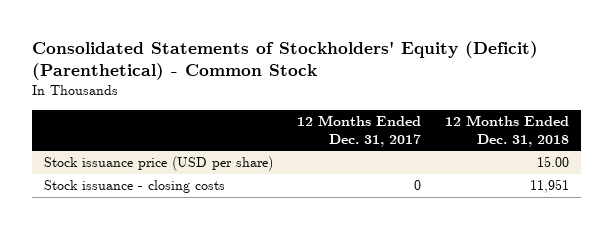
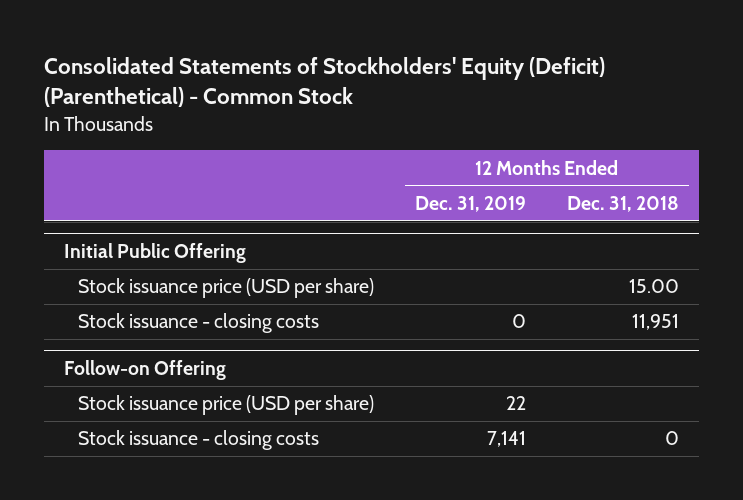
- | 12 Months Ended Dec. 31, 2017 | 12 Months Ended Dec. 31, 2018
+ | 12 Months Ended Dec. 31, 2019 | 12 Months Ended Dec. 31, 2018
+ Initial Public Offering
+ Follow-on Offering
+ Stock issuance price (USD per share) | 22 |
+ Stock issuance - closing costs | 7,141 | 0

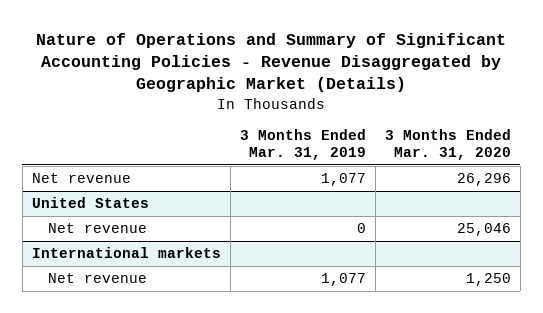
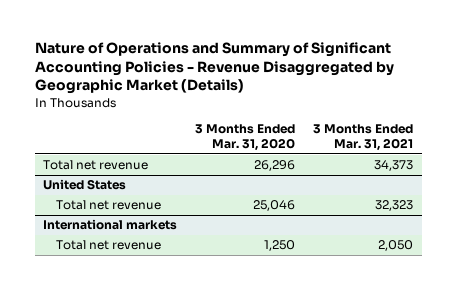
- | 3 Months Ended Mar. 31, 2019 | 3 Months Ended Mar. 31, 2020
+ | 3 Months Ended Mar. 31, 2020 | 3 Months Ended Mar. 31, 2021
- Net revenue | 1,077 | 26,296
+ Total net revenue | 26,296 | 34,373
@ United States
- Net revenue | 0 | 25,046
+ Total net revenue | 25,046 | 32,323
@ International markets
- Net revenue | 1,077 | 1,250
+ Total net revenue | 1,250 | 2,050

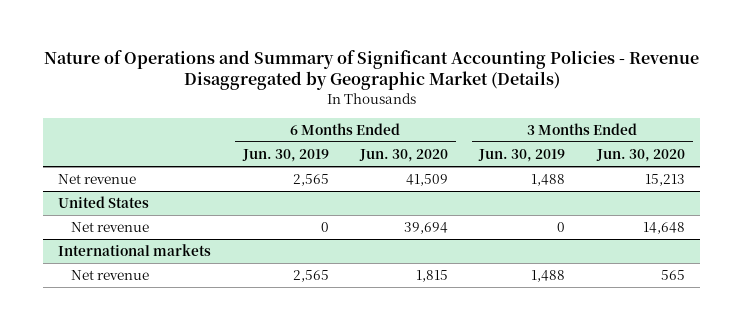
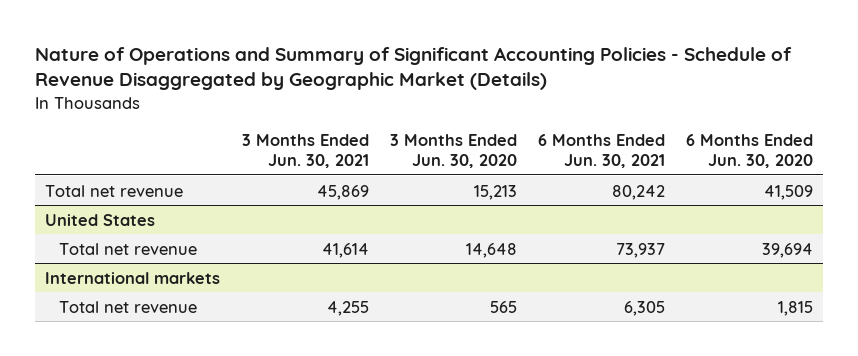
- Nature of Operations and Summary of Significant Accounting Policies - Revenue Disaggregated by Geographic Market (Details)
+ Nature of Operations and Summary of Significant Accounting Policies - Schedule of Revenue Disaggregated by Geographic Market (Details)
- | 6 Months Ended Jun. 30, 2019 | 6 Months Ended Jun. 30, 2020 | 3 Months Ended Jun. 30, 2019 | 3 Months Ended Jun. 30, 2020
+ | 3 Months Ended Jun. 30, 2021 | 3 Months Ended Jun. 30, 2020 | 6 Months Ended Jun. 30, 2021 | 6 Months Ended Jun. 30, 2020
- Net revenue | 2,565 | 41,509 | 1,488 | 15,213
+ Total net revenue | 45,869 | 15,213 | 80,242 | 41,509
@ United States
- Net revenue | 0 | 39,694 | 0 | 14,648
+ Total net revenue | 41,614 | 14,648 | 73,937 | 39,694
@ International markets
- Net revenue | 2,565 | 1,815 | 1,488 | 565
+ Total net revenue | 4,255 | 565 | 6,305 | 1,815

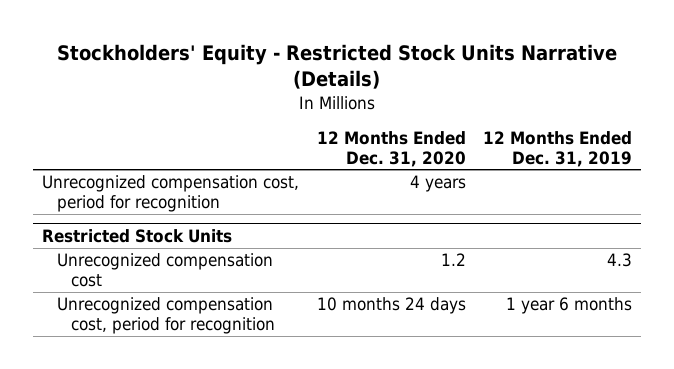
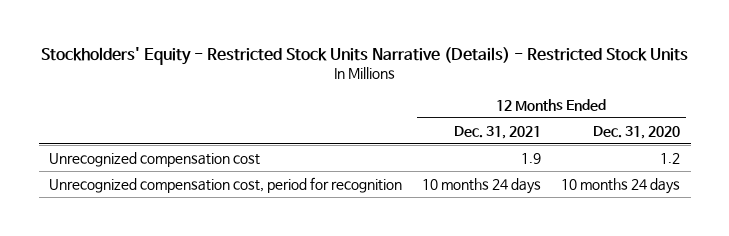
- Stockholders' Equity - Restricted Stock Units Narrative (Details)
+ Stockholders' Equity - Restricted Stock Units Narrative (Details) - Restricted Stock Units
- | 12 Months Ended Dec. 31, 2020 | 12 Months Ended Dec. 31, 2019
+ | 12 Months Ended Dec. 31, 2021 | 12 Months Ended Dec. 31, 2020
- Unrecognized compensation cost, period for recognition | 4 years |
- Restricted Stock Units

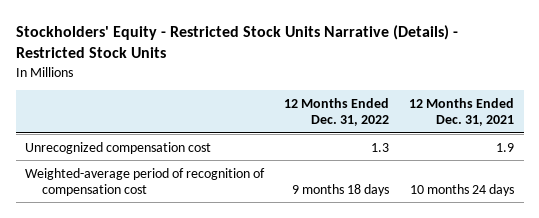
- | 12 Months Ended Dec. 31, 2021 | 12 Months Ended Dec. 31, 2020
+ | 12 Months Ended Dec. 31, 2022 | 12 Months Ended Dec. 31, 2021
- Unrecognized compensation cost, period for recognition | 10 months 24 days | 10 months 24 days
+ Weighted-average period of recognition of compensation cost | 9 months 18 days | 10 months 24 days

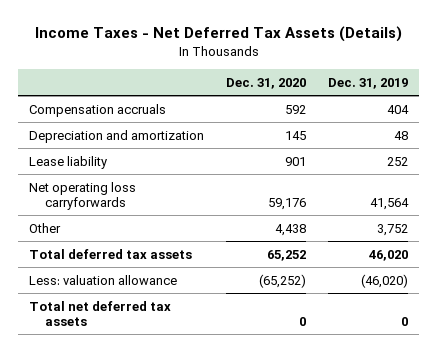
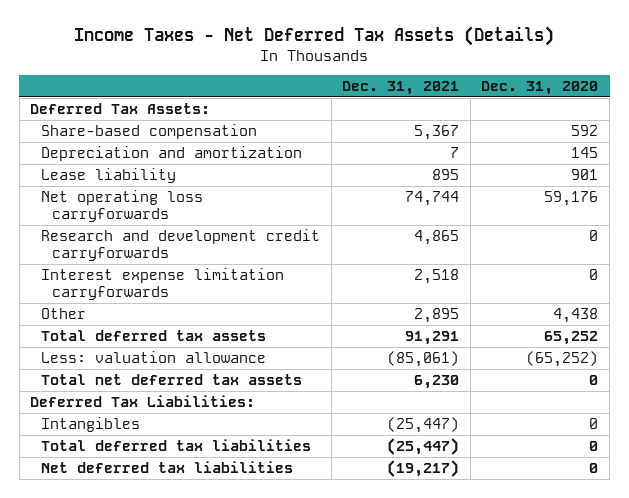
- | Dec. 31, 2020 | Dec. 31, 2019
+ | Dec. 31, 2021 | Dec. 31, 2020
- Compensation accruals | 592 | 404
+ Deferred Tax Assets:
+ Share-based compensation | 5,367 | 592
+ Research and development credit carryforwards | 4,865 | 0
+ Interest expense limitation carryforwards | 2,518 | 0
+ Deferred Tax Liabilities:
+ Intangibles | (25,447) | 0
+ Total deferred tax liabilities | (25,447) | 0
+ Net deferred tax liabilities | (19,217) | 0

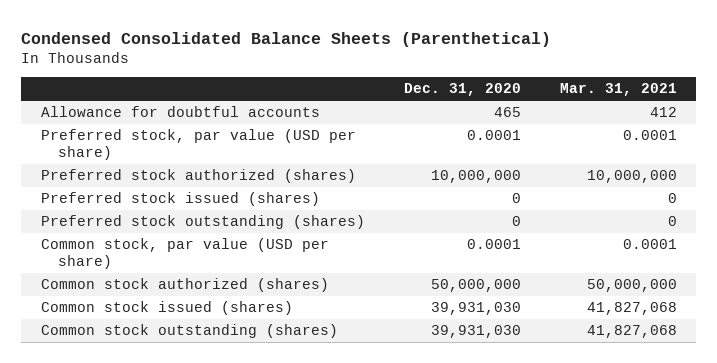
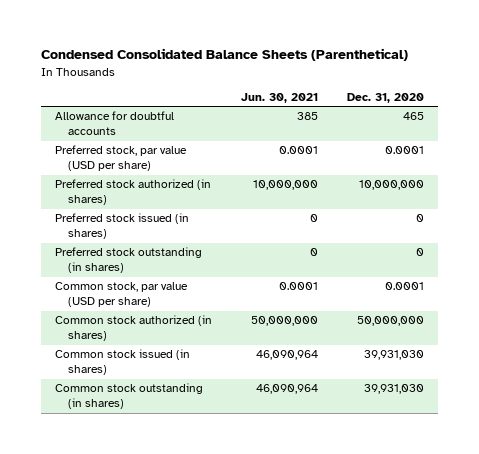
- | Dec. 31, 2020 | Mar. 31, 2021
+ | Jun. 30, 2021 | Dec. 31, 2020
- Preferred stock authorized (shares) | 10,000,000 | 10,000,000
- Preferred stock issued (shares) | 0 | 0
- Preferred stock outstanding (shares) | 0 | 0
+ Preferred stock authorized (in shares) | 10,000,000 | 10,000,000
+ Preferred stock issued (in shares) | 0 | 0
+ Preferred stock outstanding (in shares) | 0 | 0
- Common stock authorized (shares) | 50,000,000 | 50,000,000
- Common stock issued (shares) | 39,931,030 | 41,827,068
- Common stock outstanding (shares) | 39,931,030 | 41,827,068
+ Common stock authorized (in shares) | 50,000,000 | 50,000,000
+ Common stock issued (in shares) | 46,090,964 | 39,931,030
+ Common stock outstanding (in shares) | 46,090,964 | 39,931,030

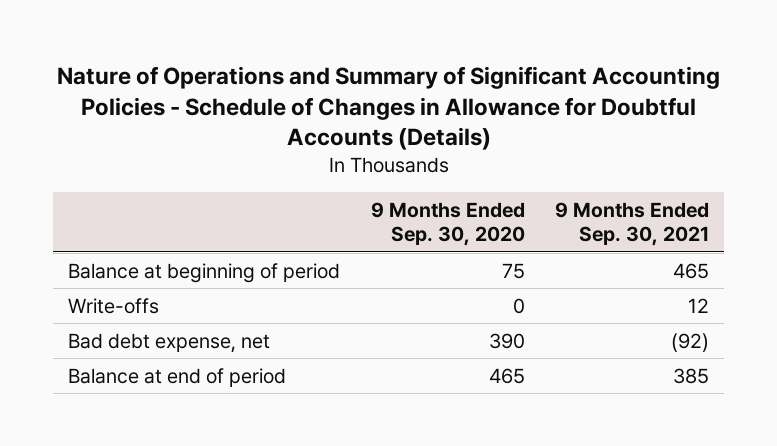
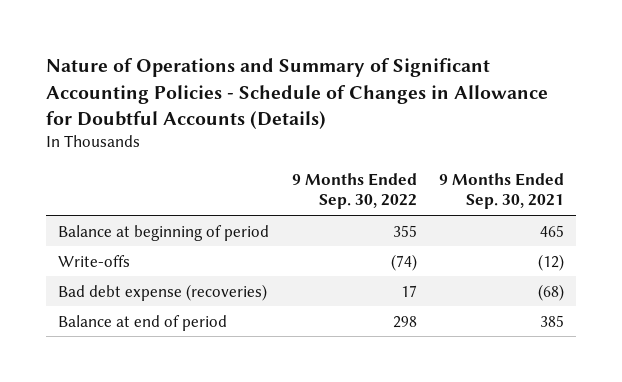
- | 9 Months Ended Sep. 30, 2020 | 9 Months Ended Sep. 30, 2021
+ | 9 Months Ended Sep. 30, 2022 | 9 Months Ended Sep. 30, 2021
- Write-offs | 0 | 12
- Bad debt expense, net | 390 | (92)
+ Write-offs | (74) | (12)
+ Bad debt expense (recoveries) | 17 | (68)

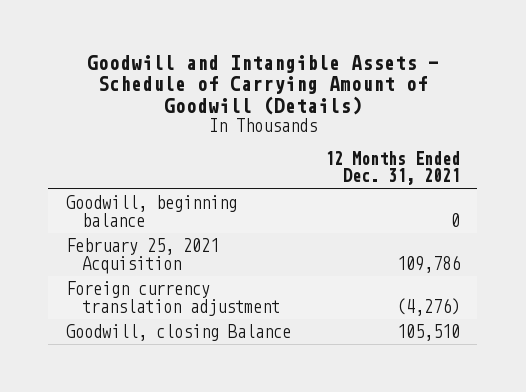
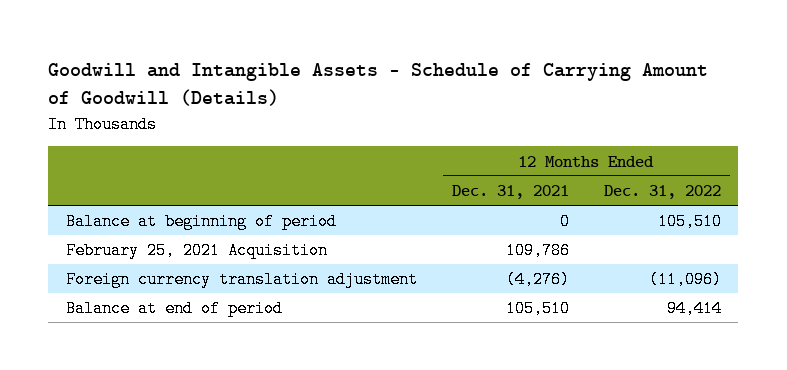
- | 12 Months Ended Dec. 31, 2021
+ | 12 Months Ended Dec. 31, 2021 | 12 Months Ended Dec. 31, 2022
- Goodwill, beginning balance | 0
+ Balance at beginning of period | 0 | 105,510
- Goodwill, closing Balance | 105,510
+ Balance at end of period | 105,510 | 94,414

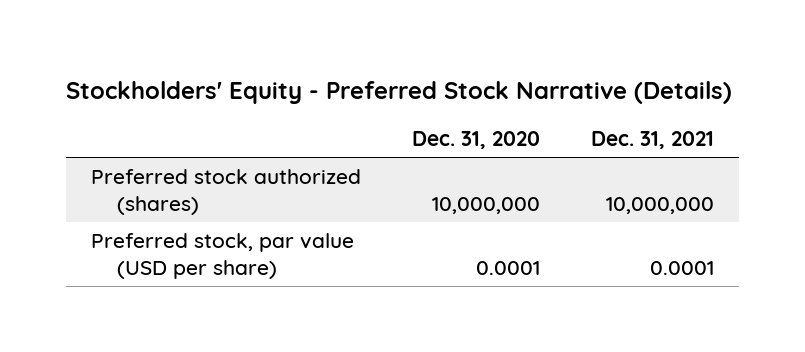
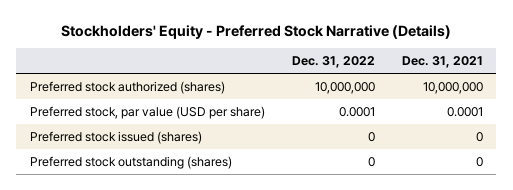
- | Dec. 31, 2020 | Dec. 31, 2021
+ | Dec. 31, 2022 | Dec. 31, 2021
+ Preferred stock issued (shares) | 0 | 0
+ Preferred stock outstanding (shares) | 0 | 0

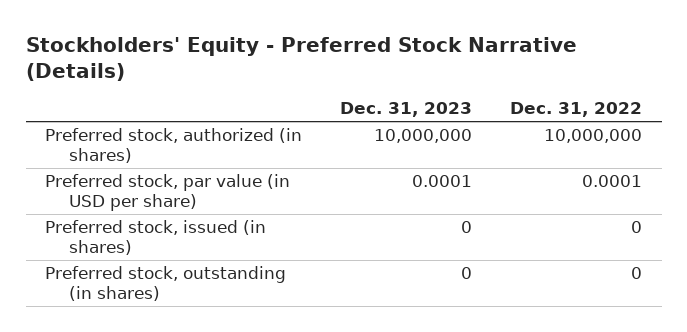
- | Dec. 31, 2022 | Dec. 31, 2021
+ | Dec. 31, 2023 | Dec. 31, 2022
- Preferred stock authorized (shares) | 10,000,000 | 10,000,000
- Preferred stock, par value (USD per share) | 0.0001 | 0.0001
- Preferred stock issued (shares) | 0 | 0
- Preferred stock outstanding (shares) | 0 | 0
+ Preferred stock, authorized (in shares) | 10,000,000 | 10,000,000
+ Preferred stock, par value (in USD per share) | 0.0001 | 0.0001
+ Preferred stock, issued (in shares) | 0 | 0
+ Preferred stock, outstanding (in shares) | 0 | 0

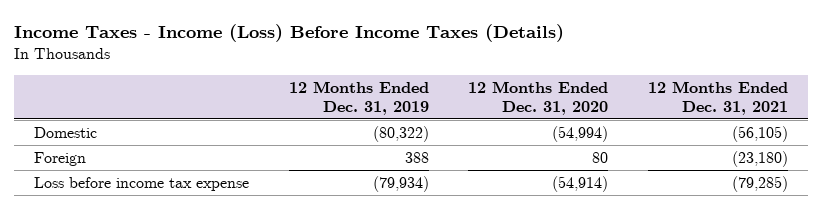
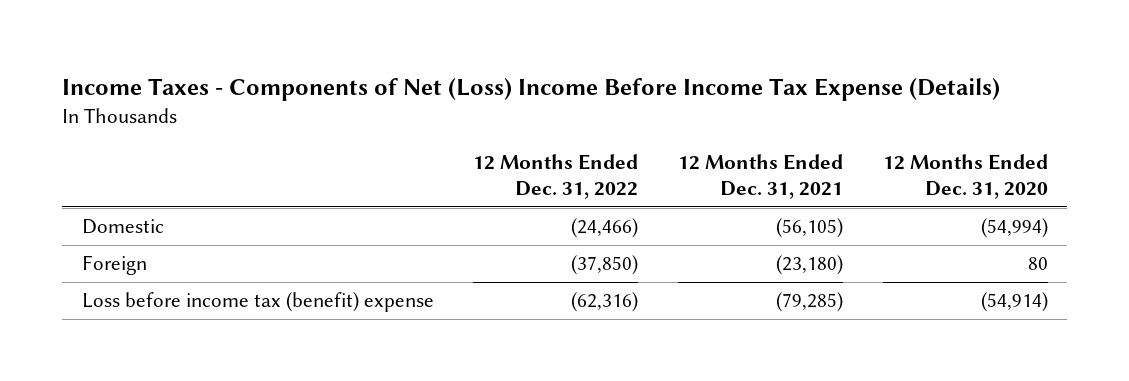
- Income Taxes - Income (Loss) Before Income Taxes (Details)
+ Income Taxes - Components of Net (Loss) Income Before Income Tax Expense (Details)
- | 12 Months Ended Dec. 31, 2019 | 12 Months Ended Dec. 31, 2020 | 12 Months Ended Dec. 31, 2021
+ | 12 Months Ended Dec. 31, 2022 | 12 Months Ended Dec. 31, 2021 | 12 Months Ended Dec. 31, 2020
- Loss before income tax expense | (79,934) | (54,914) | (79,285)
+ Loss before income tax (benefit) expense | (62,316) | (79,285) | (54,914)

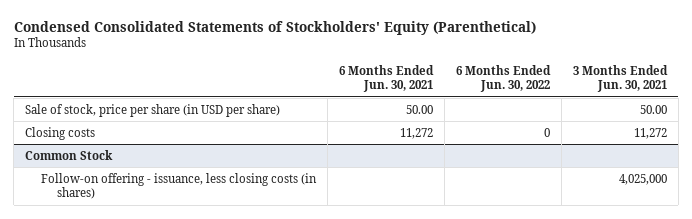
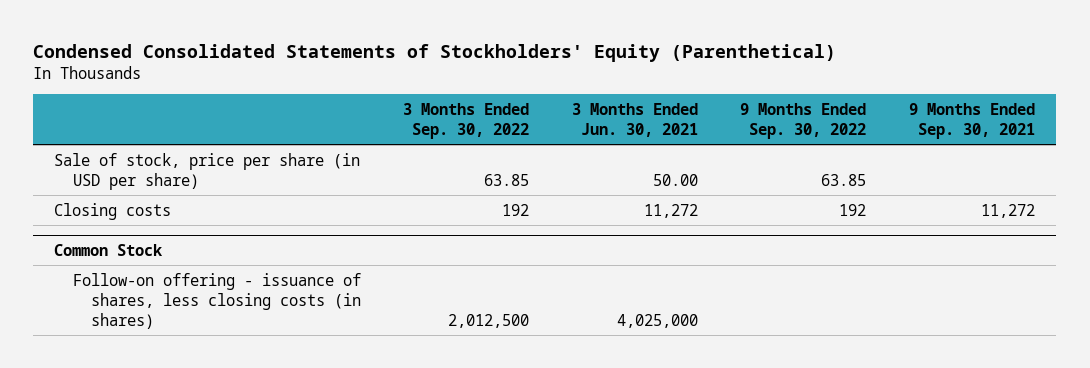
- | 6 Months Ended Jun. 30, 2021 | 6 Months Ended Jun. 30, 2022 | 3 Months Ended Jun. 30, 2021
+ | 3 Months Ended Sep. 30, 2022 | 3 Months Ended Jun. 30, 2021 | 9 Months Ended Sep. 30, 2022 | 9 Months Ended Sep. 30, 2021
@ Common Stock
- Follow-on offering - issuance, less closing costs (in shares) | | | 4,025,000
+ Follow-on offering - issuance of shares, less closing costs (in shares) | 2,012,500 | 4,025,000 | |

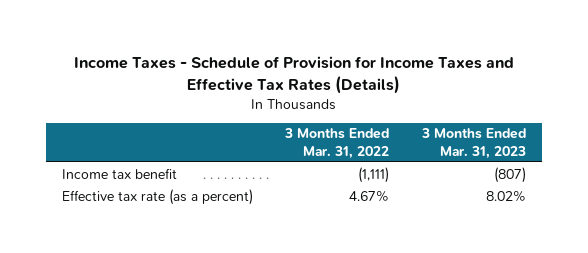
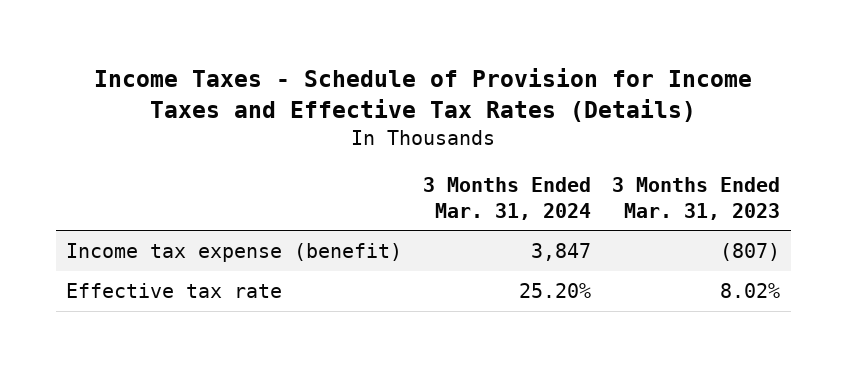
- | 3 Months Ended Mar. 31, 2022 | 3 Months Ended Mar. 31, 2023
+ | 3 Months Ended Mar. 31, 2024 | 3 Months Ended Mar. 31, 2023
- Income tax benefit | (1,111) | (807)
- Effective tax rate (as a percent) | 4.67% | 8.02%
+ Income tax expense (benefit) | 3,847 | (807)
+ Effective tax rate | 25.20% | 8.02%

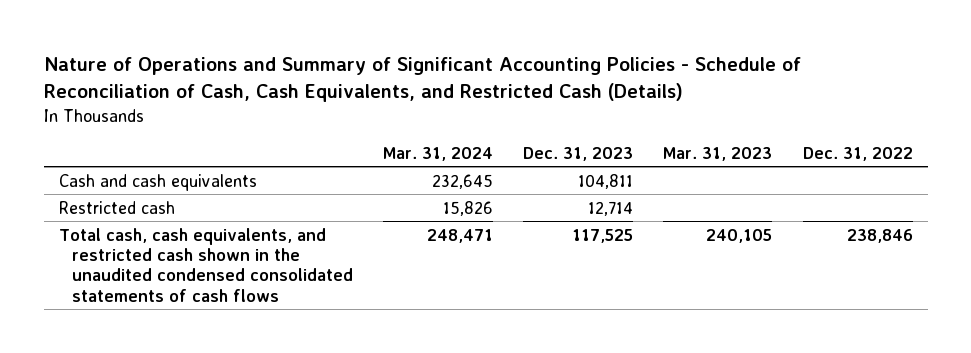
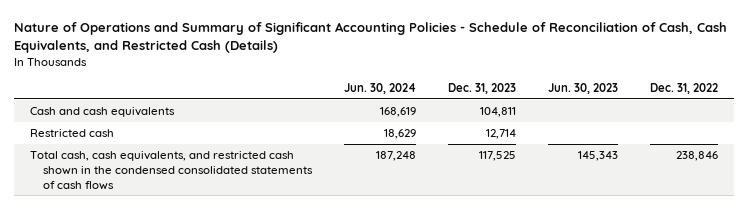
- | Mar. 31, 2024 | Dec. 31, 2023 | Mar. 31, 2023 | Dec. 31, 2022
+ | Jun. 30, 2024 | Dec. 31, 2023 | Jun. 30, 2023 | Dec. 31, 2022
- Total cash, cash equivalents, and restricted cash shown in the unaudited condensed consolidated statements of cash flows | 248,471 | 117,525 | 240,105 | 238,846
+ Total cash, cash equivalents, and restricted cash shown in the condensed consolidated statements of cash flows | 187,248 | 117,525 | 145,343 | 238,846

